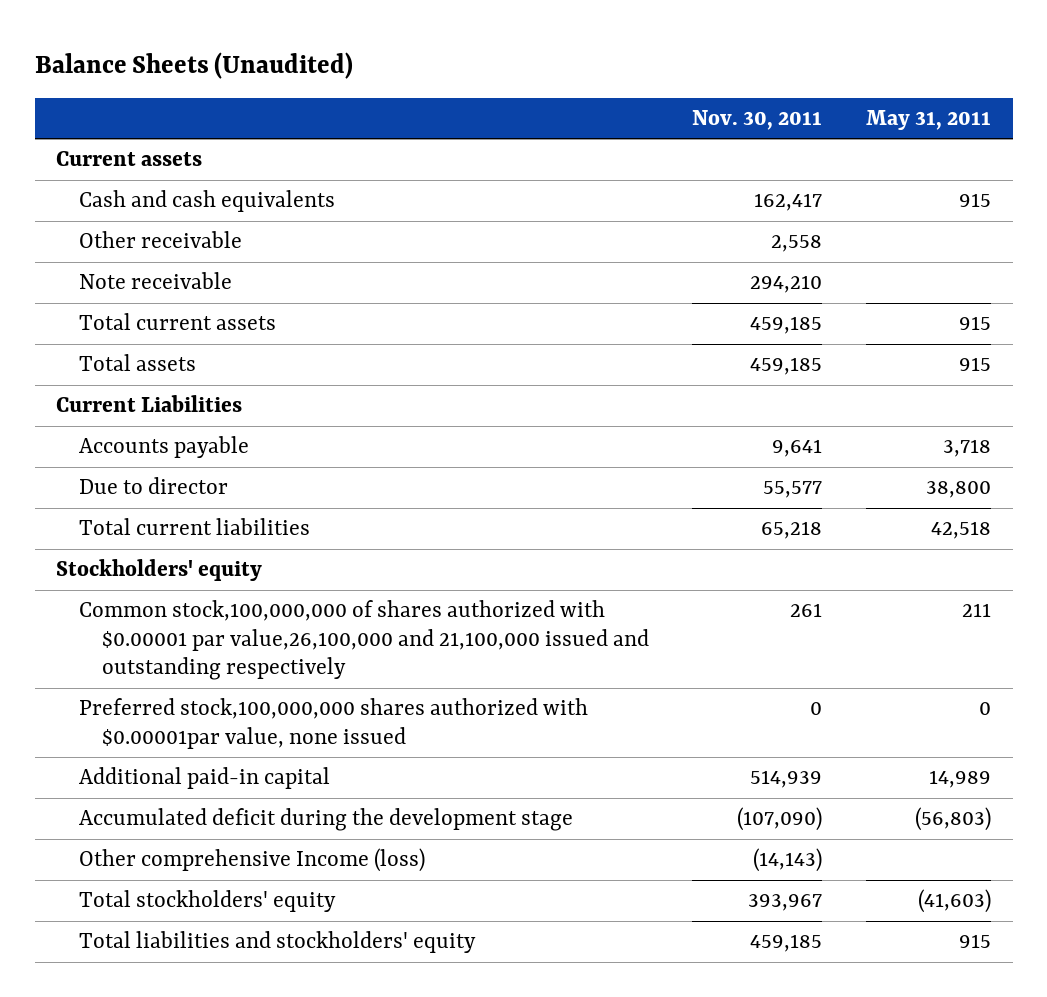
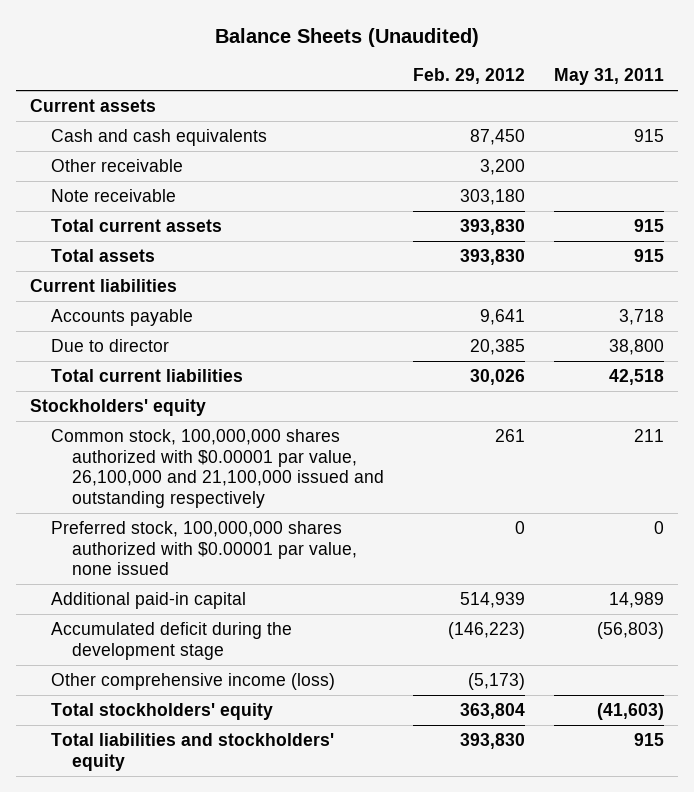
- | Nov. 30, 2011 | May 31, 2011
+ | Feb. 29, 2012 | May 31, 2011
- Current Liabilities
+ Current liabilities
- Common stock,100,000,000 of shares authorized with $0.00001 par value,26,100,000 and 21,100,000 issued and outstanding respectively | 261 | 211
- Preferred stock,100,000,000 shares authorized with $0.00001par value, none issued | 0 | 0
+ Common stock, 100,000,000 shares authorized with $0.00001 par value, 26,100,000 and 21,100,000 issued and outstanding respectively | 261 | 211
+ Preferred stock, 100,000,000 shares authorized with $0.00001 par value, none issued | 0 | 0
- Other comprehensive Income (loss) | (14,143) |
+ Other comprehensive income (loss) | (5,173) |

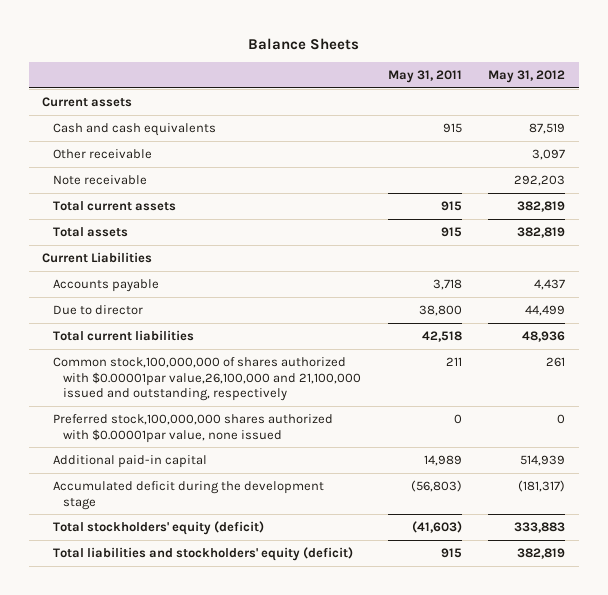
- Balance Sheets (Unaudited)
+ Balance Sheets
- | Feb. 29, 2012 | May 31, 2011
+ | May 31, 2011 | May 31, 2012
- Current liabilities
+ Current Liabilities
- Stockholders' equity
- Common stock, 100,000,000 shares authorized with $0.00001 par value, 26,100,000 and 21,100,000 issued and outstanding respectively | 261 | 211
- Preferred stock, 100,000,000 shares authorized with $0.00001 par value, none issued | 0 | 0
+ Common stock,100,000,000 of shares authorized with $0.00001par value,26,100,000 and 21,100,000 issued and outstanding, respectively | 211 | 261
+ Preferred stock,100,000,000 shares authorized with $0.00001par value, none issued | 0 | 0
- Other comprehensive income (loss) | (5,173) |
- Total stockholders' equity | 363,804 | (41,603)
- Total liabilities and stockholders' equity | 393,830 | 915
+ Total stockholders' equity (deficit) | (41,603) | 333,883
+ Total liabilities and stockholders' equity (deficit) | 915 | 382,819

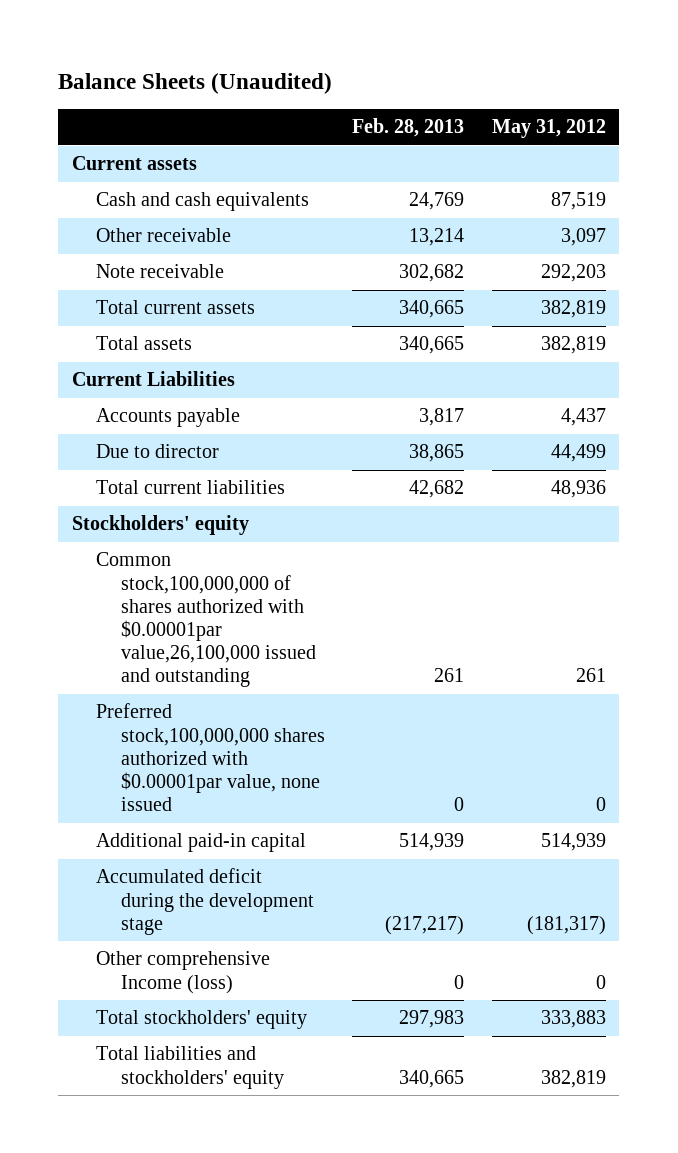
- Balance Sheets
+ Balance Sheets (Unaudited)
- | May 31, 2011 | May 31, 2012
+ | Feb. 28, 2013 | May 31, 2012
- Common stock,100,000,000 of shares authorized with $0.00001par value,26,100,000 and 21,100,000 issued and outstanding, respectively | 211 | 261
+ Stockholders' equity
+ Common stock,100,000,000 of shares authorized with $0.00001par value,26,100,000 issued and outstanding | 261 | 261
- Total stockholders' equity (deficit) | (41,603) | 333,883
- Total liabilities and stockholders' equity (deficit) | 915 | 382,819
+ Other comprehensive Income (loss) | 0 | 0
+ Total stockholders' equity | 297,983 | 333,883
+ Total liabilities and stockholders' equity | 340,665 | 382,819

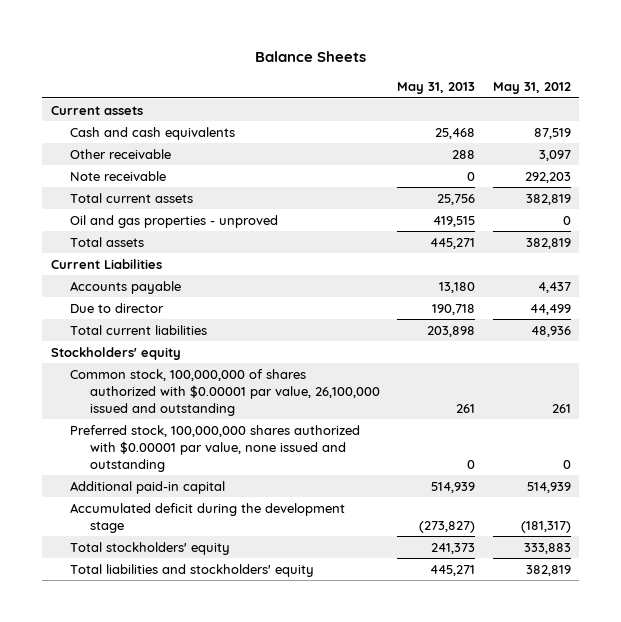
- Balance Sheets (Unaudited)
+ Balance Sheets
- | Feb. 28, 2013 | May 31, 2012
+ | May 31, 2013 | May 31, 2012
+ Oil and gas properties - unproved | 419,515 | 0
- Common stock,100,000,000 of shares authorized with $0.00001par value,26,100,000 issued and outstanding | 261 | 261
- Preferred stock,100,000,000 shares authorized with $0.00001par value, none issued | 0 | 0
+ Common stock, 100,000,000 of shares authorized with $0.00001 par value, 26,100,000 issued and outstanding | 261 | 261
+ Preferred stock, 100,000,000 shares authorized with $0.00001 par value, none issued and outstanding | 0 | 0
- Other comprehensive Income (loss) | 0 | 0

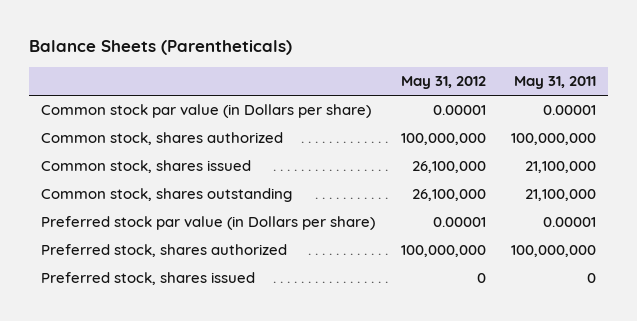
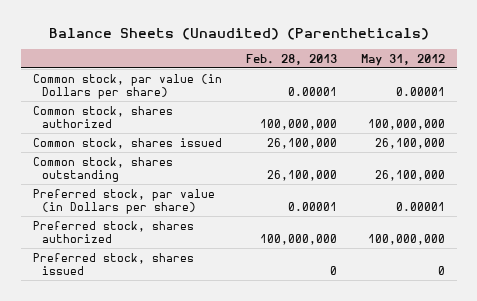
- Balance Sheets (Parentheticals)
+ Balance Sheets (Unaudited) (Parentheticals)
- | May 31, 2012 | May 31, 2011
+ | Feb. 28, 2013 | May 31, 2012
- Common stock par value (in Dollars per share) | 0.00001 | 0.00001
+ Common stock, par value (in Dollars per share) | 0.00001 | 0.00001
- Preferred stock par value (in Dollars per share) | 0.00001 | 0.00001
+ Preferred stock, par value (in Dollars per share) | 0.00001 | 0.00001

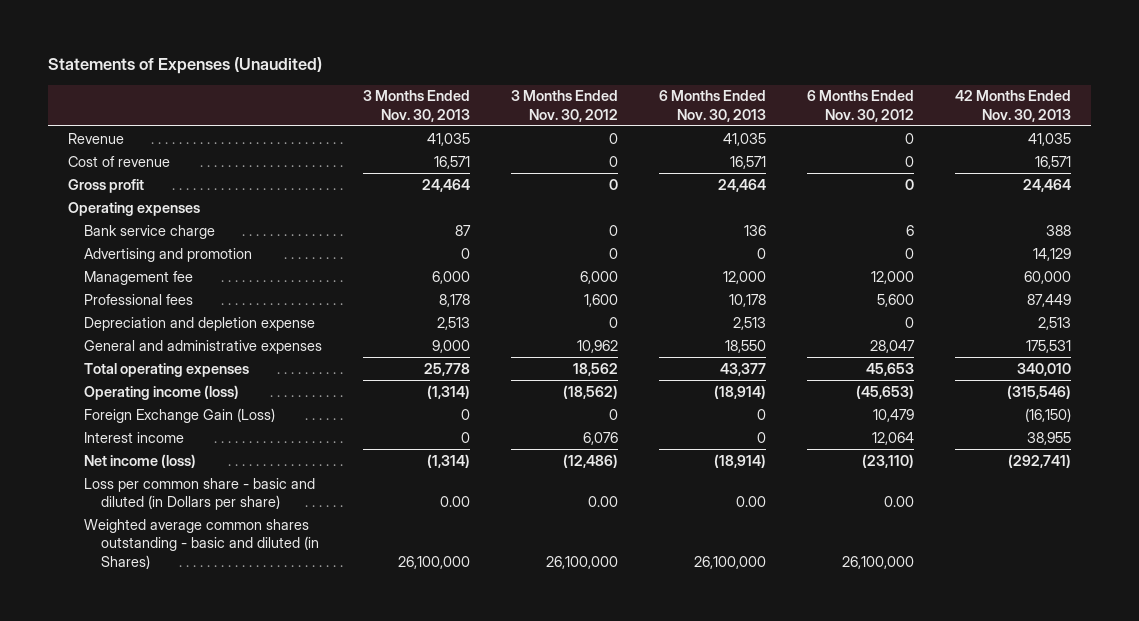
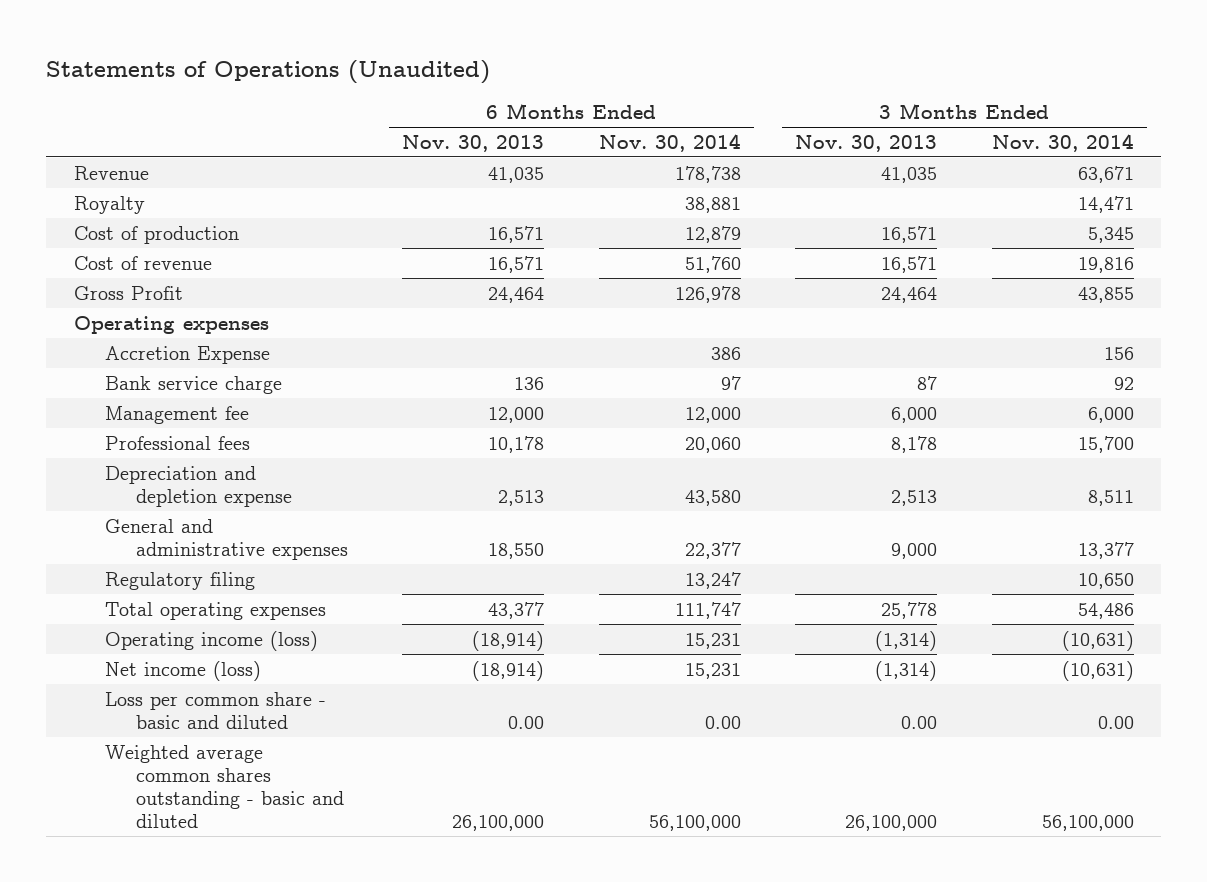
- Statements of Expenses (Unaudited)
+ Statements of Operations (Unaudited)
- | 3 Months Ended Nov. 30, 2013 | 3 Months Ended Nov. 30, 2012 | 6 Months Ended Nov. 30, 2013 | 6 Months Ended Nov. 30, 2012 | 42 Months Ended Nov. 30, 2013
+ | 6 Months Ended Nov. 30, 2013 | 6 Months Ended Nov. 30, 2014 | 3 Months Ended Nov. 30, 2013 | 3 Months Ended Nov. 30, 2014
+ Royalty | | 38,881 | | 14,471
+ Cost of production | 16,571 | 12,879 | 16,571 | 5,345
- Gross profit | 24,464 | 0 | 24,464 | 0 | 24,464
+ Gross Profit | 24,464 | 126,978 | 24,464 | 43,855
+ Accretion Expense | | 386 | | 156
- Advertising and promotion | 0 | 0 | 0 | 0 | 14,129
+ Regulatory filing | | 13,247 | | 10,650
- Foreign Exchange Gain (Loss) | 0 | 0 | 0 | 10,479 | (16,150)
- Interest income | 0 | 6,076 | 0 | 12,064 | 38,955
- Loss per common share - basic and diluted (in Dollars per share) | 0.00 | 0.00 | 0.00 | 0.00 |
- Weighted average common shares outstanding - basic and diluted (in Shares) | 26,100,000 | 26,100,000 | 26,100,000 | 26,100,000 |
+ Loss per common share - basic and diluted | 0.00 | 0.00 | 0.00 | 0.00
+ Weighted average common shares outstanding - basic and diluted | 26,100,000 | 56,100,000 | 26,100,000 | 56,100,000

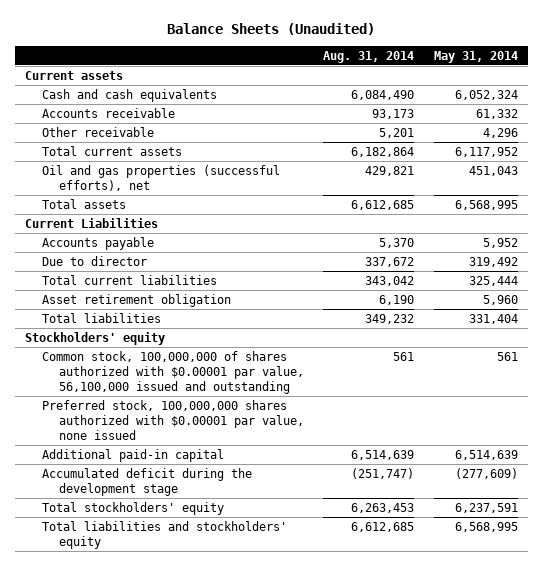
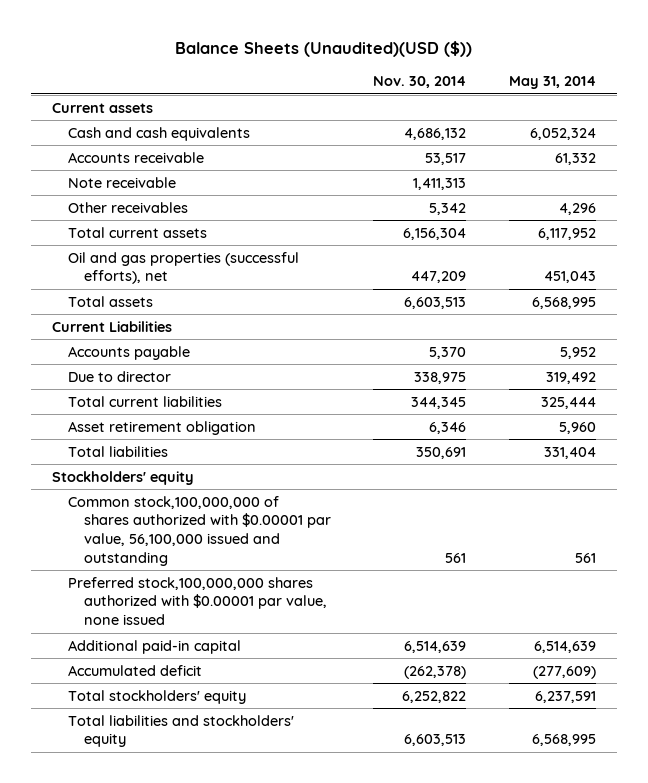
- Balance Sheets (Unaudited)
+ Balance Sheets (Unaudited)(USD ($))
- | Aug. 31, 2014 | May 31, 2014
+ | Nov. 30, 2014 | May 31, 2014
- Other receivable | 5,201 | 4,296
+ Note receivable | 1,411,313 |
+ Other receivables | 5,342 | 4,296
- Common stock, 100,000,000 of shares authorized with $0.00001 par value, 56,100,000 issued and outstanding | 561 | 561
- Preferred stock, 100,000,000 shares authorized with $0.00001 par value, none issued
+ Common stock,100,000,000 of shares authorized with $0.00001 par value, 56,100,000 issued and outstanding | 561 | 561
+ Preferred stock,100,000,000 shares authorized with $0.00001 par value, none issued
- Accumulated deficit during the development stage | (251,747) | (277,609)
+ Accumulated deficit | (262,378) | (277,609)

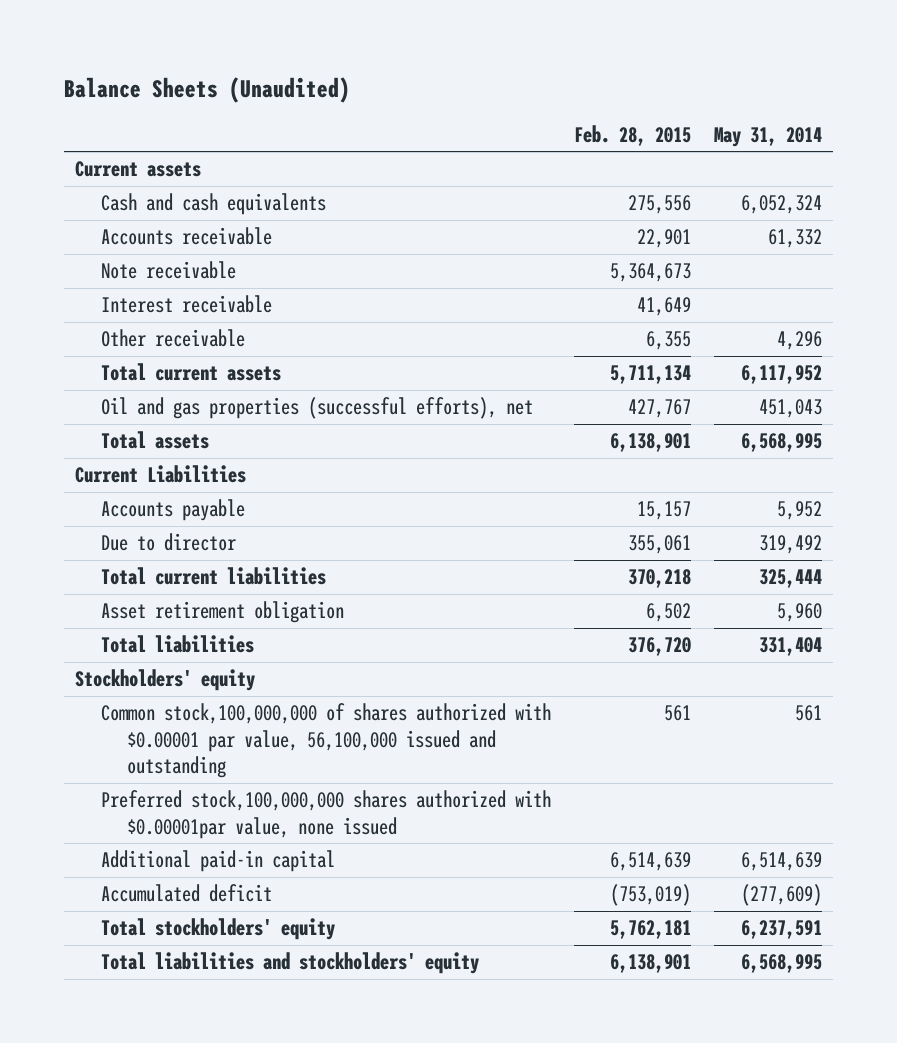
- Balance Sheets (Unaudited)(USD ($))
+ Balance Sheets (Unaudited)
- | Nov. 30, 2014 | May 31, 2014
+ | Feb. 28, 2015 | May 31, 2014
- Other receivables | 5,342 | 4,296
+ Interest receivable | 41,649 |
+ Other receivable | 6,355 | 4,296
- Preferred stock,100,000,000 shares authorized with $0.00001 par value, none issued
+ Preferred stock,100,000,000 shares authorized with $0.00001par value, none issued

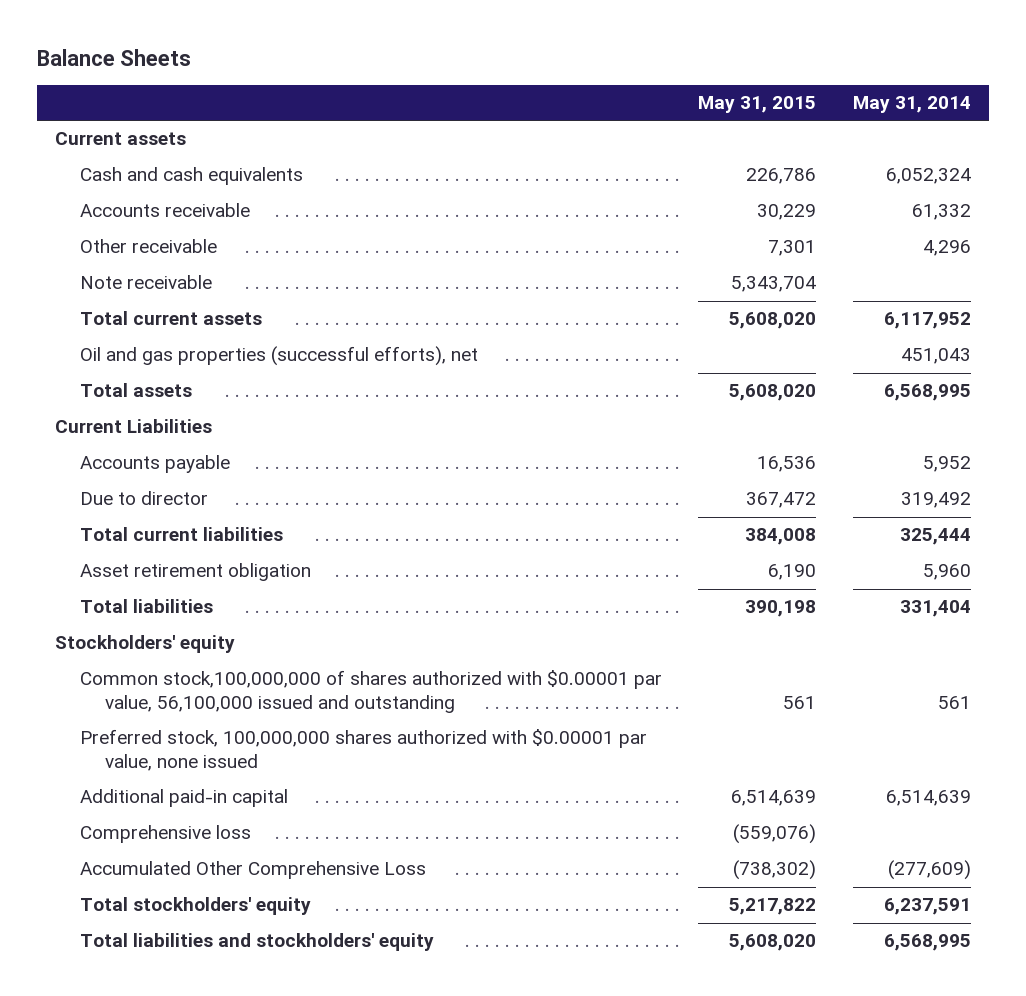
- Balance Sheets (Unaudited)
+ Balance Sheets
- | Feb. 28, 2015 | May 31, 2014
+ | May 31, 2015 | May 31, 2014
- Interest receivable | 41,649 |
moved down: Note receivable | 5,343,704 |
- Preferred stock,100,000,000 shares authorized with $0.00001par value, none issued
+ Preferred stock, 100,000,000 shares authorized with $0.00001 par value, none issued
- Accumulated deficit | (753,019) | (277,609)
+ Comprehensive loss | (559,076) |
+ Accumulated Other Comprehensive Loss | (738,302) | (277,609)

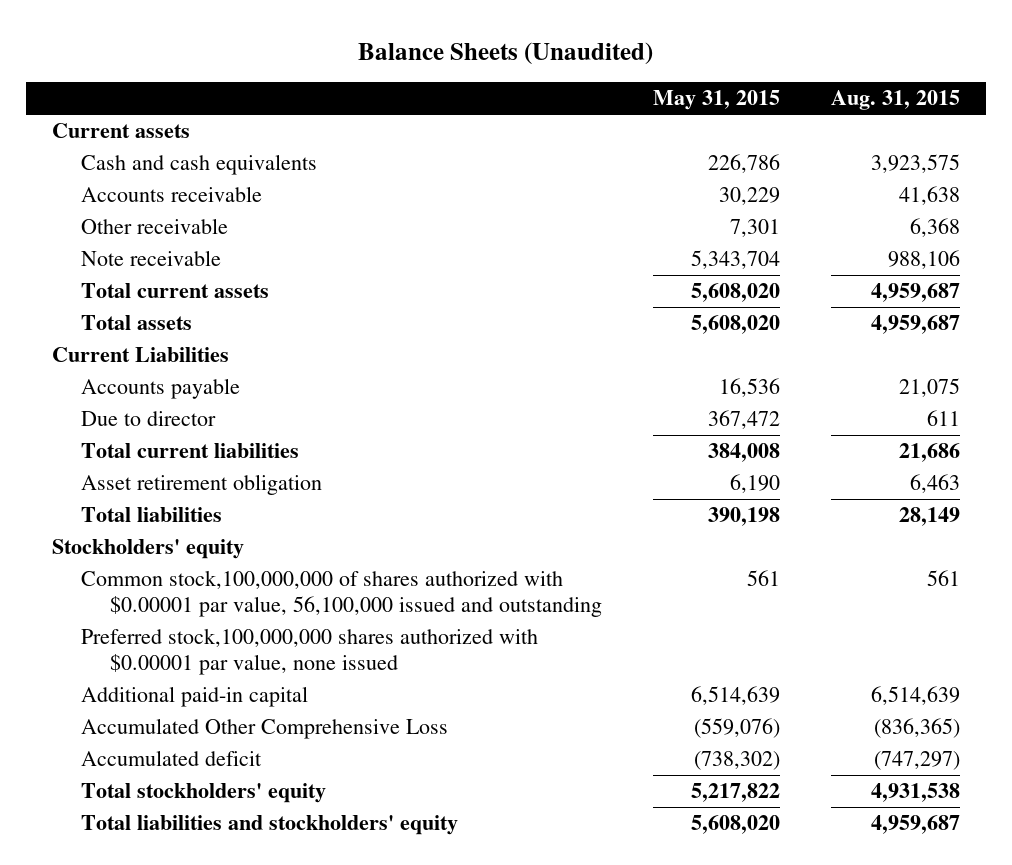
- Balance Sheets
+ Balance Sheets (Unaudited)
- | May 31, 2015 | May 31, 2014
+ | May 31, 2015 | Aug. 31, 2015
- Oil and gas properties (successful efforts), net | | 451,043
- Preferred stock, 100,000,000 shares authorized with $0.00001 par value, none issued
+ Preferred stock,100,000,000 shares authorized with $0.00001 par value, none issued
- Comprehensive loss | (559,076) |
- Accumulated Other Comprehensive Loss | (738,302) | (277,609)
+ Accumulated Other Comprehensive Loss | (559,076) | (836,365)
+ Accumulated deficit | (738,302) | (747,297)

